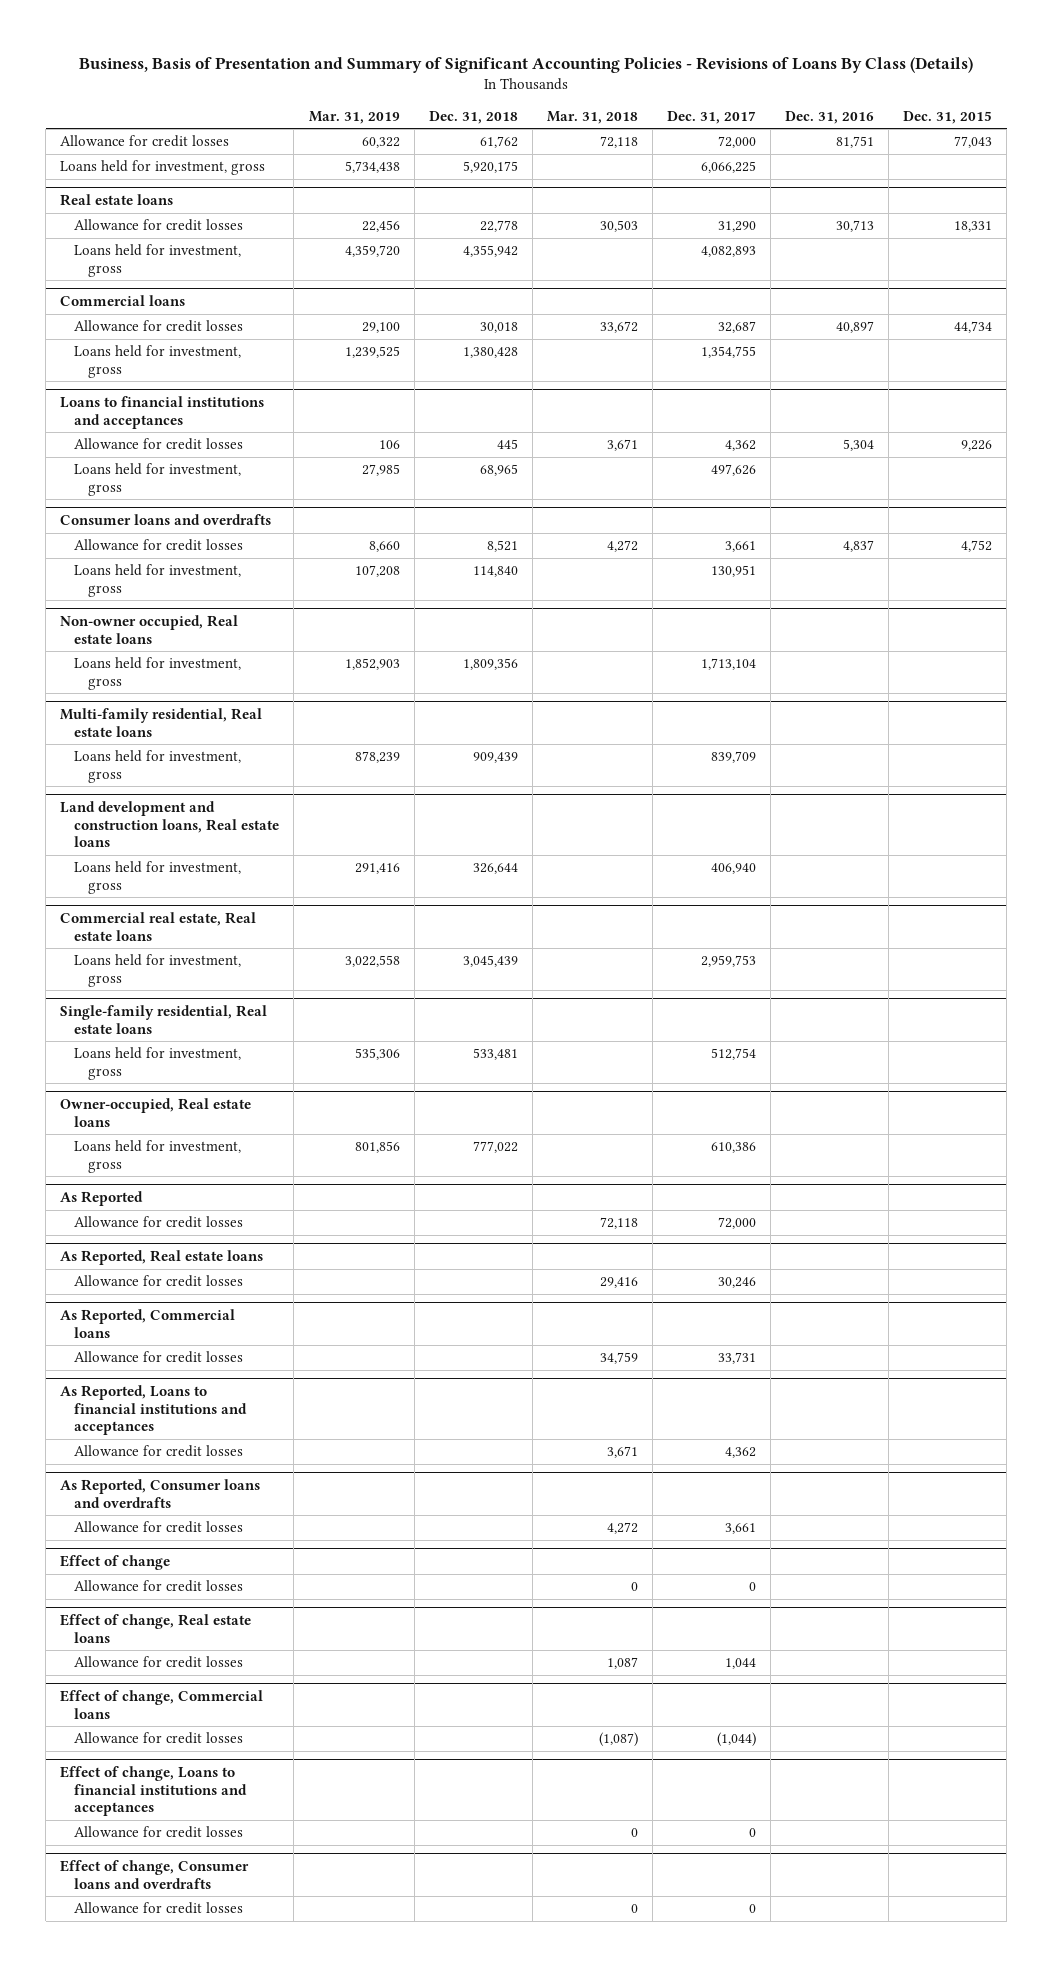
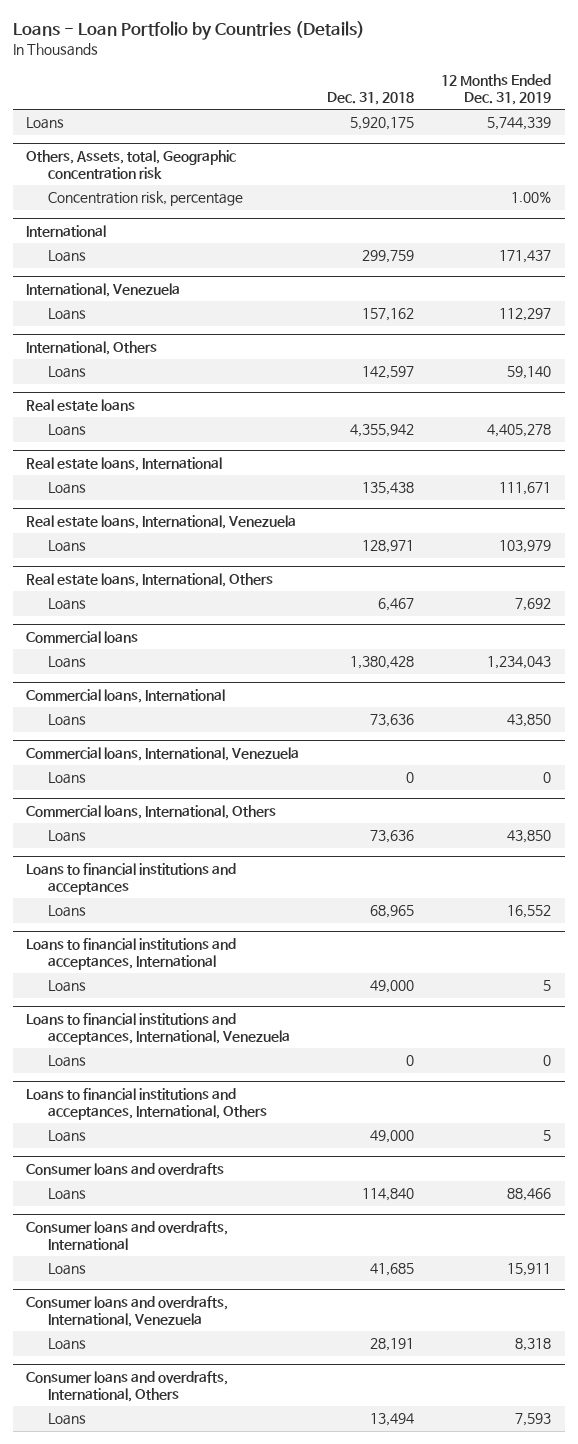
- Business, Basis of Presentation and Summary of Significant Accounting Policies - Revisions of Loans By Class (Details)
+ Loans - Loan Portfolio by Countries (Details)
- | Mar. 31, 2019 | Dec. 31, 2018 | Mar. 31, 2018 | Dec. 31, 2017 | Dec. 31, 2016 | Dec. 31, 2015
+ | Dec. 31, 2018 | 12 Months Ended Dec. 31, 2019
- Allowance for credit losses | 60,322 | 61,762 | 72,118 | 72,000 | 81,751 | 77,043
- Loans held for investment, gross | 5,734,438 | 5,920,175 | | 6,066,225 | |
+ Loans | 5,920,175 | 5,744,339
+ Others, Assets, total, Geographic concentration risk
+ Concentration risk, percentage | | 1.00%
+ International
+ Loans | 299,759 | 171,437
+ International, Venezuela
+ Loans | 157,162 | 112,297
+ International, Others
+ Loans | 142,597 | 59,140
@ Real estate loans
- Allowance for credit losses | 22,456 | 22,778 | 30,503 | 31,290 | 30,713 | 18,331
- Loans held for investment, gross | 4,359,720 | 4,355,942 | | 4,082,893 | |
+ Loans | 4,355,942 | 4,405,278
+ Real estate loans, International
+ Loans | 135,438 | 111,671
+ Real estate loans, International, Venezuela
+ Loans | 128,971 | 103,979
+ Real estate loans, International, Others
+ Loans | 6,467 | 7,692
@ Commercial loans
- Allowance for credit losses | 29,100 | 30,018 | 33,672 | 32,687 | 40,897 | 44,734
- Loans held for investment, gross | 1,239,525 | 1,380,428 | | 1,354,755 | |
+ Loans | 1,380,428 | 1,234,043
+ Commercial loans, International
+ Loans | 73,636 | 43,850
+ Commercial loans, International, Venezuela
+ Loans | 0 | 0
+ Commercial loans, International, Others
+ Loans | 73,636 | 43,850
@ Loans to financial institutions and acceptances
- Allowance for credit losses | 106 | 445 | 3,671 | 4,362 | 5,304 | 9,226
- Loans held for investment, gross | 27,985 | 68,965 | | 497,626 | |
+ Loans | 68,965 | 16,552
+ Loans to financial institutions and acceptances, International
+ Loans | 49,000 | 5
+ Loans to financial institutions and acceptances, International, Venezuela
+ Loans | 0 | 0
+ Loans to financial institutions and acceptances, International, Others
+ Loans | 49,000 | 5
@ Consumer loans and overdrafts
- Allowance for credit losses | 8,660 | 8,521 | 4,272 | 3,661 | 4,837 | 4,752
- Loans held for investment, gross | 107,208 | 114,840 | | 130,951 | |
- Non-owner occupied, Real estate loans
- Loans held for investment, gross | 1,852,903 | 1,809,356 | | 1,713,104 | |
- Multi-family residential, Real estate loans
- Loans held for investment, gross | 878,239 | 909,439 | | 839,709 | |
- Land development and construction loans, Real estate loans
- Loans held for investment, gross | 291,416 | 326,644 | | 406,940 | |
- Commercial real estate, Real estate loans
- Loans held for investment, gross | 3,022,558 | 3,045,439 | | 2,959,753 | |
- Single-family residential, Real estate loans
- Loans held for investment, gross | 535,306 | 533,481 | | 512,754 | |
- Owner-occupied, Real estate loans
- Loans held for investment, gross | 801,856 | 777,022 | | 610,386 | |
- As Reported
- Allowance for credit losses | | | 72,118 | 72,000 | |
- As Reported, Real estate loans
- Allowance for credit losses | | | 29,416 | 30,246 | |
- As Reported, Commercial loans
- Allowance for credit losses | | | 34,759 | 33,731 | |
- As Reported, Loans to financial institutions and acceptances
- Allowance for credit losses | | | 3,671 | 4,362 | |
- As Reported, Consumer loans and overdrafts
- Allowance for credit losses | | | 4,272 | 3,661 | |
- Effect of change
- Allowance for credit losses | | | 0 | 0 | |
- Effect of change, Real estate loans
- Allowance for credit losses | | | 1,087 | 1,044 | |
- Effect of change, Commercial loans
- Allowance for credit losses | | | (1,087) | (1,044) | |
- Effect of change, Loans to financial institutions and acceptances
- Allowance for credit losses | | | 0 | 0 | |
- Effect of change, Consumer loans and overdrafts
- Allowance for credit losses | | | 0 | 0 | |
@ Consumer loans and overdrafts
+ Loans | 114,840 | 88,466
+ Consumer loans and overdrafts, International
+ Loans | 41,685 | 15,911
+ Consumer loans and overdrafts, International, Venezuela
+ Loans | 28,191 | 8,318
+ Consumer loans and overdrafts, International, Others
+ Loans | 13,494 | 7,593

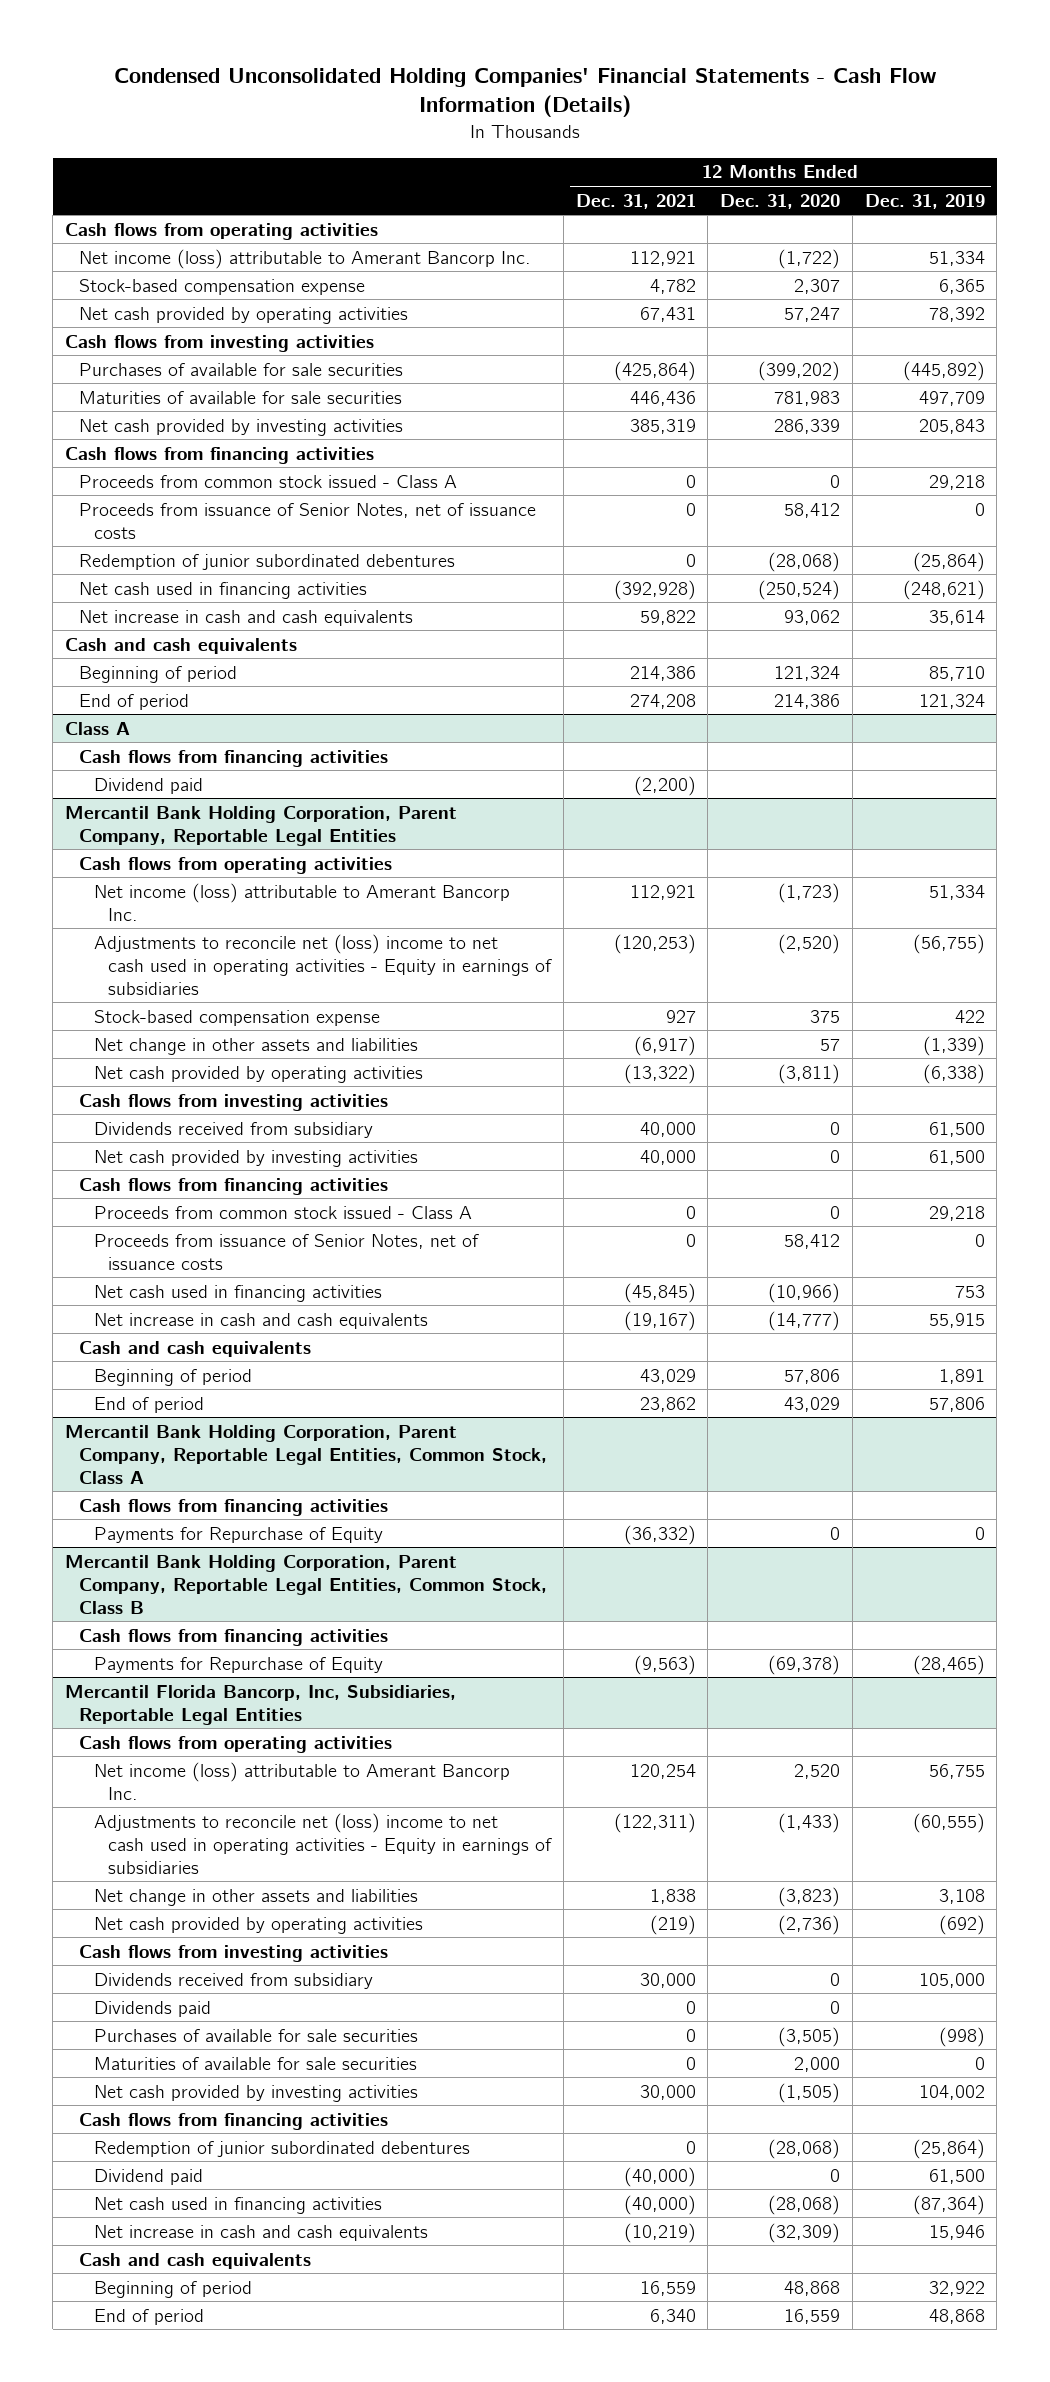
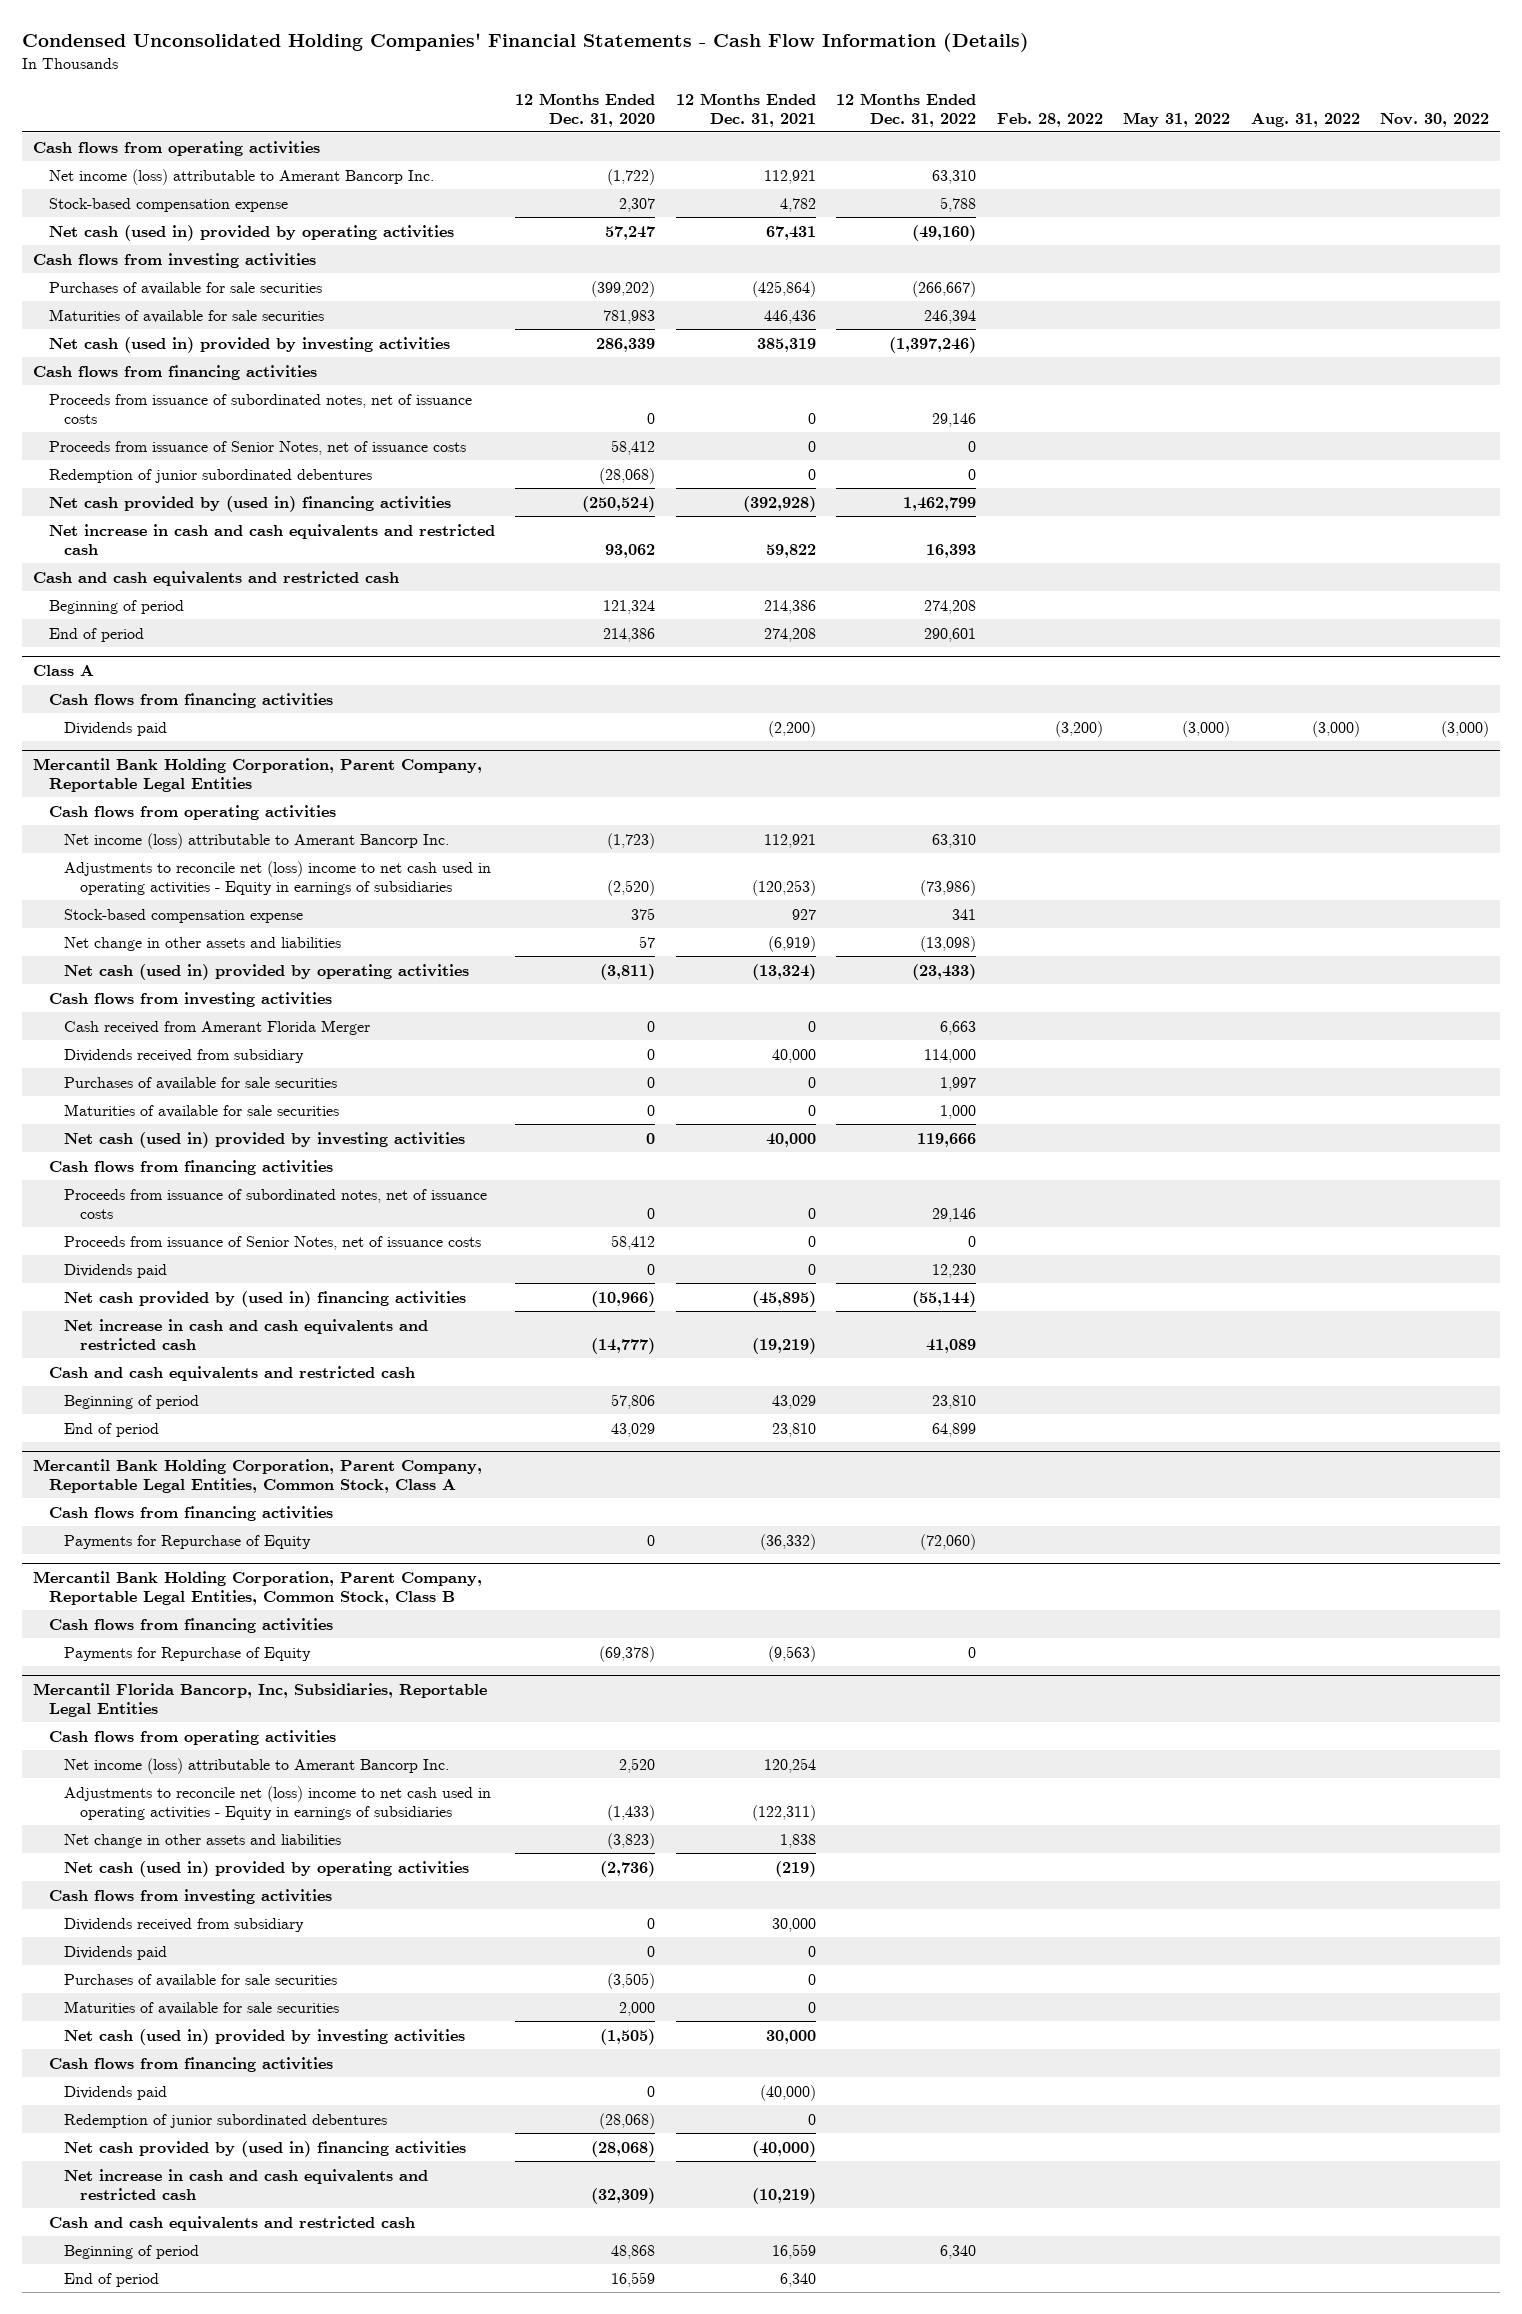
- | 12 Months Ended Dec. 31, 2021 | 12 Months Ended Dec. 31, 2020 | 12 Months Ended Dec. 31, 2019
+ | 12 Months Ended Dec. 31, 2020 | 12 Months Ended Dec. 31, 2021 | 12 Months Ended Dec. 31, 2022 | Feb. 28, 2022 | May 31, 2022 | Aug. 31, 2022 | Nov. 30, 2022
- Net cash provided by operating activities | 67,431 | 57,247 | 78,392
+ Net cash (used in) provided by operating activities | 57,247 | 67,431 | (49,160) | | | |
- Net cash provided by investing activities | 385,319 | 286,339 | 205,843
+ Net cash (used in) provided by investing activities | 286,339 | 385,319 | (1,397,246) | | | |
- Proceeds from common stock issued - Class A | 0 | 0 | 29,218
+ Proceeds from issuance of subordinated notes, net of issuance costs | 0 | 0 | 29,146 | | | |
- Net cash used in financing activities | (392,928) | (250,524) | (248,621)
- Net increase in cash and cash equivalents | 59,822 | 93,062 | 35,614
- Cash and cash equivalents
+ Net cash provided by (used in) financing activities | (250,524) | (392,928) | 1,462,799 | | | |
+ Net increase in cash and cash equivalents and restricted cash | 93,062 | 59,822 | 16,393 | | | |
+ Cash and cash equivalents and restricted cash
@ Class A
- Dividend paid | (2,200) | |
+ Dividends paid | | (2,200) | | (3,200) | (3,000) | (3,000) | (3,000)
@ Mercantil Bank Holding Corporation, Parent Company, Reportable Legal Entities
- Net change in other assets and liabilities | (6,917) | 57 | (1,339)
- Net cash provided by operating activities | (13,322) | (3,811) | (6,338)
+ Net change in other assets and liabilities | 57 | (6,919) | (13,098) | | | |
+ Net cash (used in) provided by operating activities | (3,811) | (13,324) | (23,433) | | | |
+ Cash received from Amerant Florida Merger | 0 | 0 | 6,663 | | | |
- Net cash provided by investing activities | 40,000 | 0 | 61,500
+ Purchases of available for sale securities | 0 | 0 | 1,997 | | | |
+ Maturities of available for sale securities | 0 | 0 | 1,000 | | | |
+ Net cash (used in) provided by investing activities | 0 | 40,000 | 119,666 | | | |
- Proceeds from common stock issued - Class A | 0 | 0 | 29,218
+ Proceeds from issuance of subordinated notes, net of issuance costs | 0 | 0 | 29,146 | | | |
- Net cash used in financing activities | (45,845) | (10,966) | 753
- Net increase in cash and cash equivalents | (19,167) | (14,777) | 55,915
- Cash and cash equivalents
+ Dividends paid | 0 | 0 | 12,230 | | | |
+ Net cash provided by (used in) financing activities | (10,966) | (45,895) | (55,144) | | | |
+ Net increase in cash and cash equivalents and restricted cash | (14,777) | (19,219) | 41,089 | | | |
+ Cash and cash equivalents and restricted cash
- End of period | 23,862 | 43,029 | 57,806
+ End of period | 43,029 | 23,810 | 64,899 | | | |
@ Mercantil Florida Bancorp, Inc, Subsidiaries, Reportable Legal Entities
- Net cash provided by operating activities | (219) | (2,736) | (692)
+ Net cash (used in) provided by operating activities | (2,736) | (219) | | | | |
- Net cash provided by investing activities | 30,000 | (1,505) | 104,002
+ Net cash (used in) provided by investing activities | (1,505) | 30,000 | | | | |
+ Dividends paid | 0 | (40,000) | | | | |
- Dividend paid | (40,000) | 0 | 61,500
- Net cash used in financing activities | (40,000) | (28,068) | (87,364)
- Net increase in cash and cash equivalents | (10,219) | (32,309) | 15,946
- Cash and cash equivalents
+ Net cash provided by (used in) financing activities | (28,068) | (40,000) | | | | |
+ Net increase in cash and cash equivalents and restricted cash | (32,309) | (10,219) | | | | |
+ Cash and cash equivalents and restricted cash

